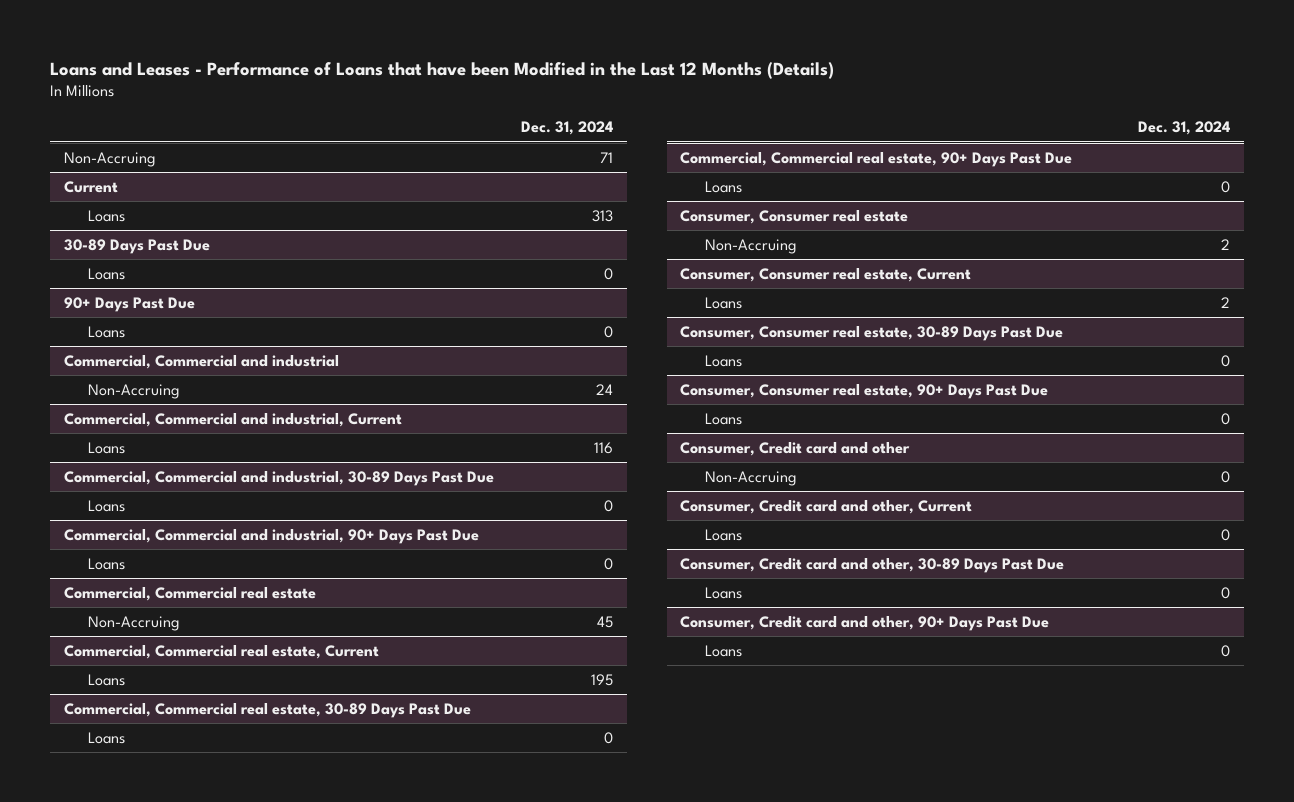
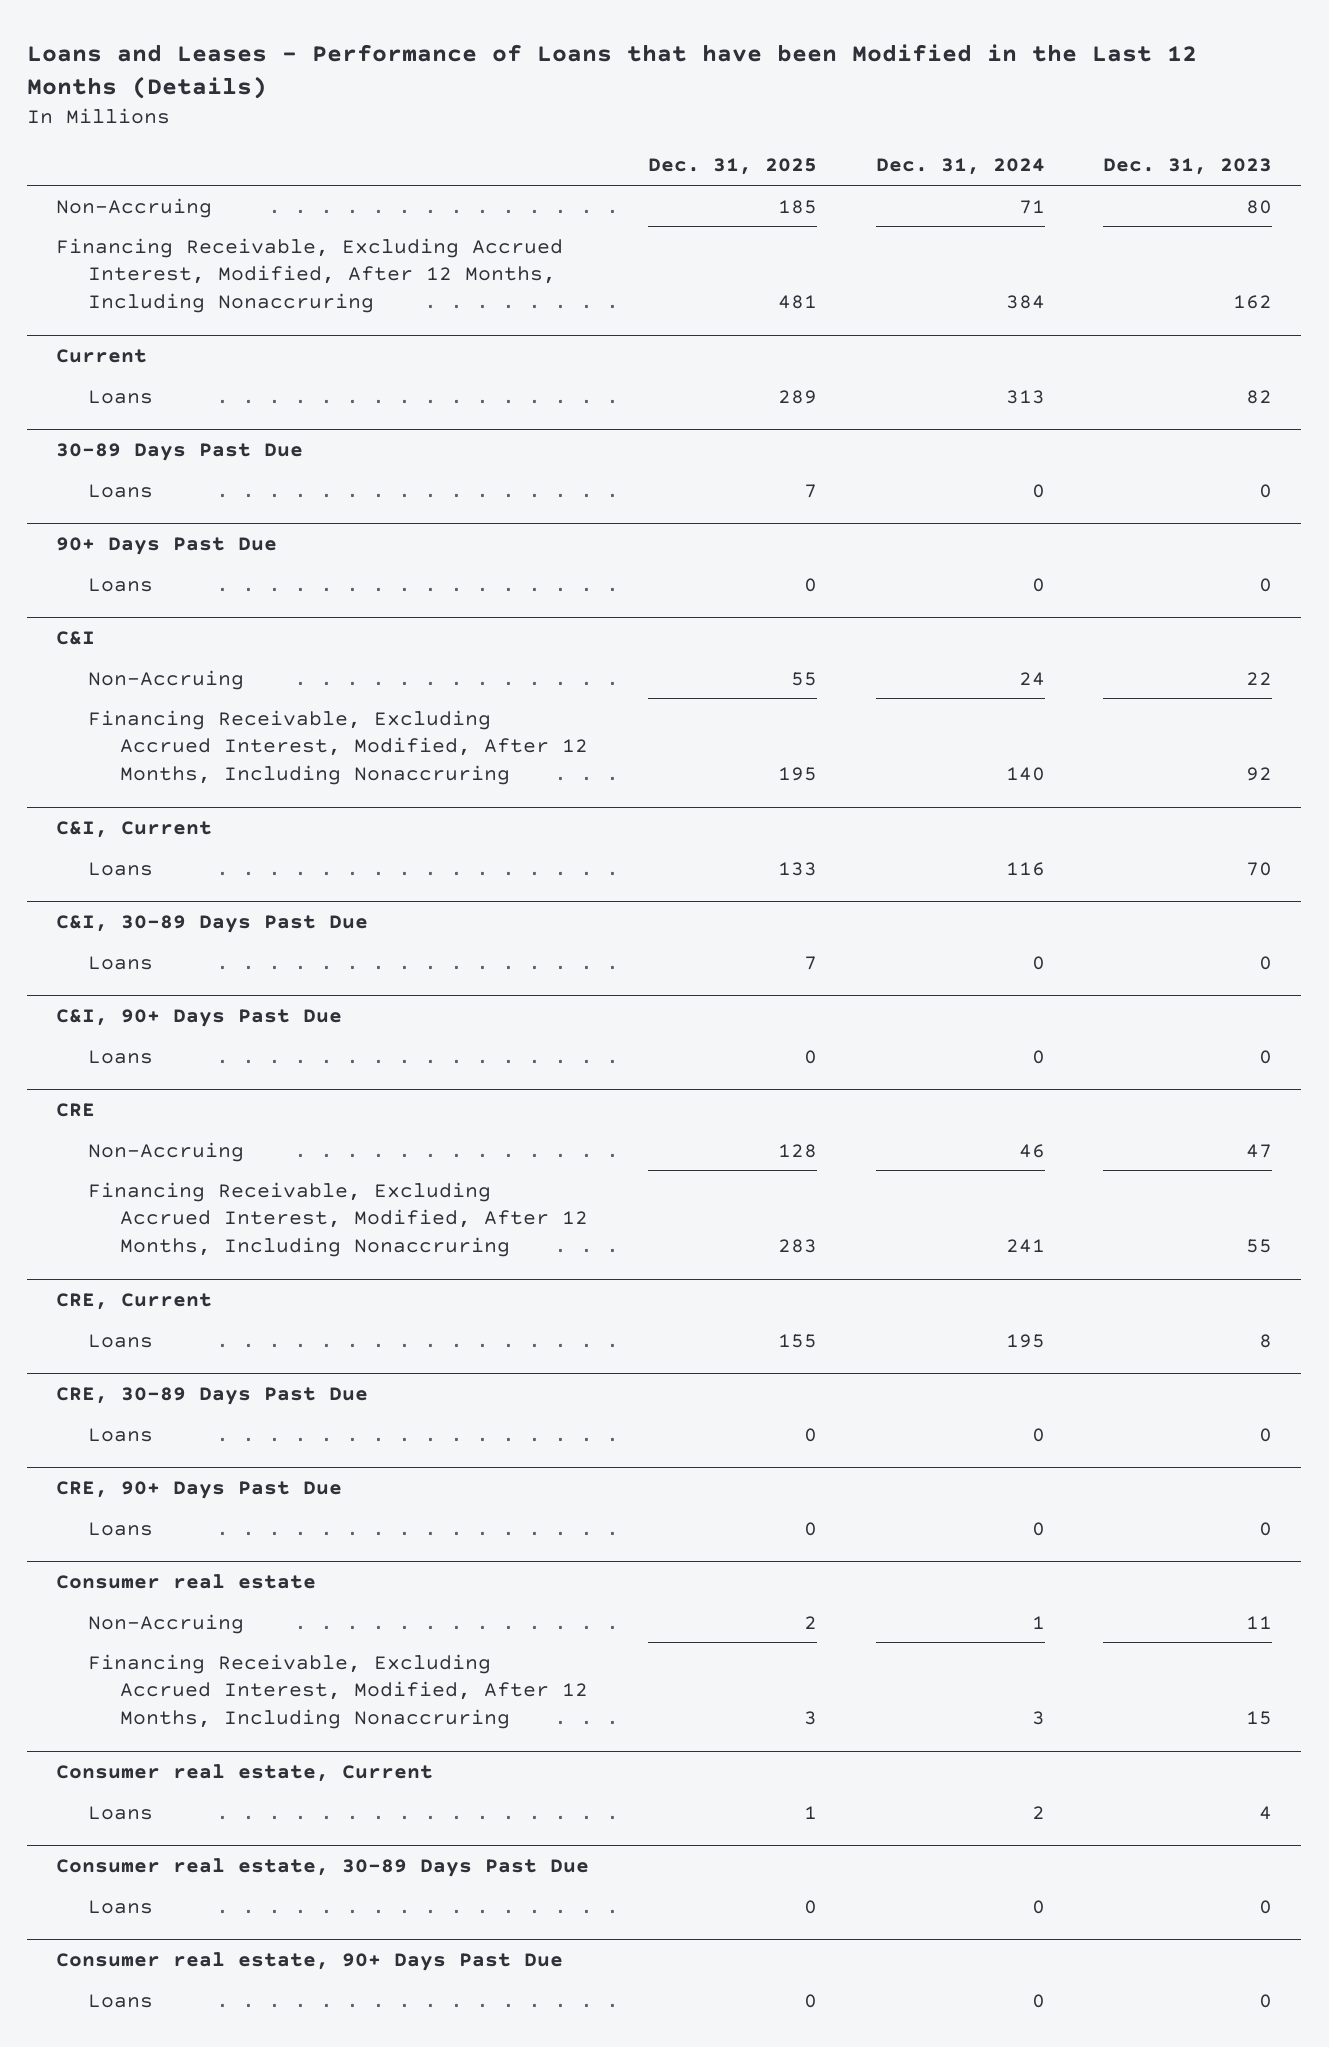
- | Dec. 31, 2024
+ | Dec. 31, 2025 | Dec. 31, 2024 | Dec. 31, 2023
+ Financing Receivable, Excluding Accrued Interest, Modified, After 12 Months, Including Nonaccruring | 481 | 384 | 162
- Commercial, Commercial and industrial
+ C&I
- Commercial, Commercial and industrial, Current
+ Financing Receivable, Excluding Accrued Interest, Modified, After 12 Months, Including Nonaccruring | 195 | 140 | 92
+ C&I, Current
- Commercial, Commercial and industrial, 30-89 Days Past Due
+ C&I, 30-89 Days Past Due
- Commercial, Commercial and industrial, 90+ Days Past Due
+ C&I, 90+ Days Past Due
- Commercial, Commercial real estate
- Non-Accruing | 45
- Commercial, Commercial real estate, Current
+ CRE
+ Non-Accruing | 128 | 46 | 47
+ Financing Receivable, Excluding Accrued Interest, Modified, After 12 Months, Including Nonaccruring | 283 | 241 | 55
+ CRE, Current
- Commercial, Commercial real estate, 30-89 Days Past Due
+ CRE, 30-89 Days Past Due
- Commercial, Commercial real estate, 90+ Days Past Due
+ CRE, 90+ Days Past Due
- Consumer, Consumer real estate
- Non-Accruing | 2
- Consumer, Consumer real estate, Current
+ Consumer real estate
+ Non-Accruing | 2 | 1 | 11
+ Financing Receivable, Excluding Accrued Interest, Modified, After 12 Months, Including Nonaccruring | 3 | 3 | 15
+ Consumer real estate, Current
- Consumer, Consumer real estate, 30-89 Days Past Due
- Loans | 0
- Consumer, Consumer real estate, 90+ Days Past Due
- Loans | 0
- Consumer, Credit card and other
- Non-Accruing | 0
- Consumer, Credit card and other, Current
- Loans | 0
- Consumer, Credit card and other, 30-89 Days Past Due
+ Consumer real estate, 30-89 Days Past Due
- Consumer, Credit card and other, 90+ Days Past Due
+ Consumer real estate, 90+ Days Past Due

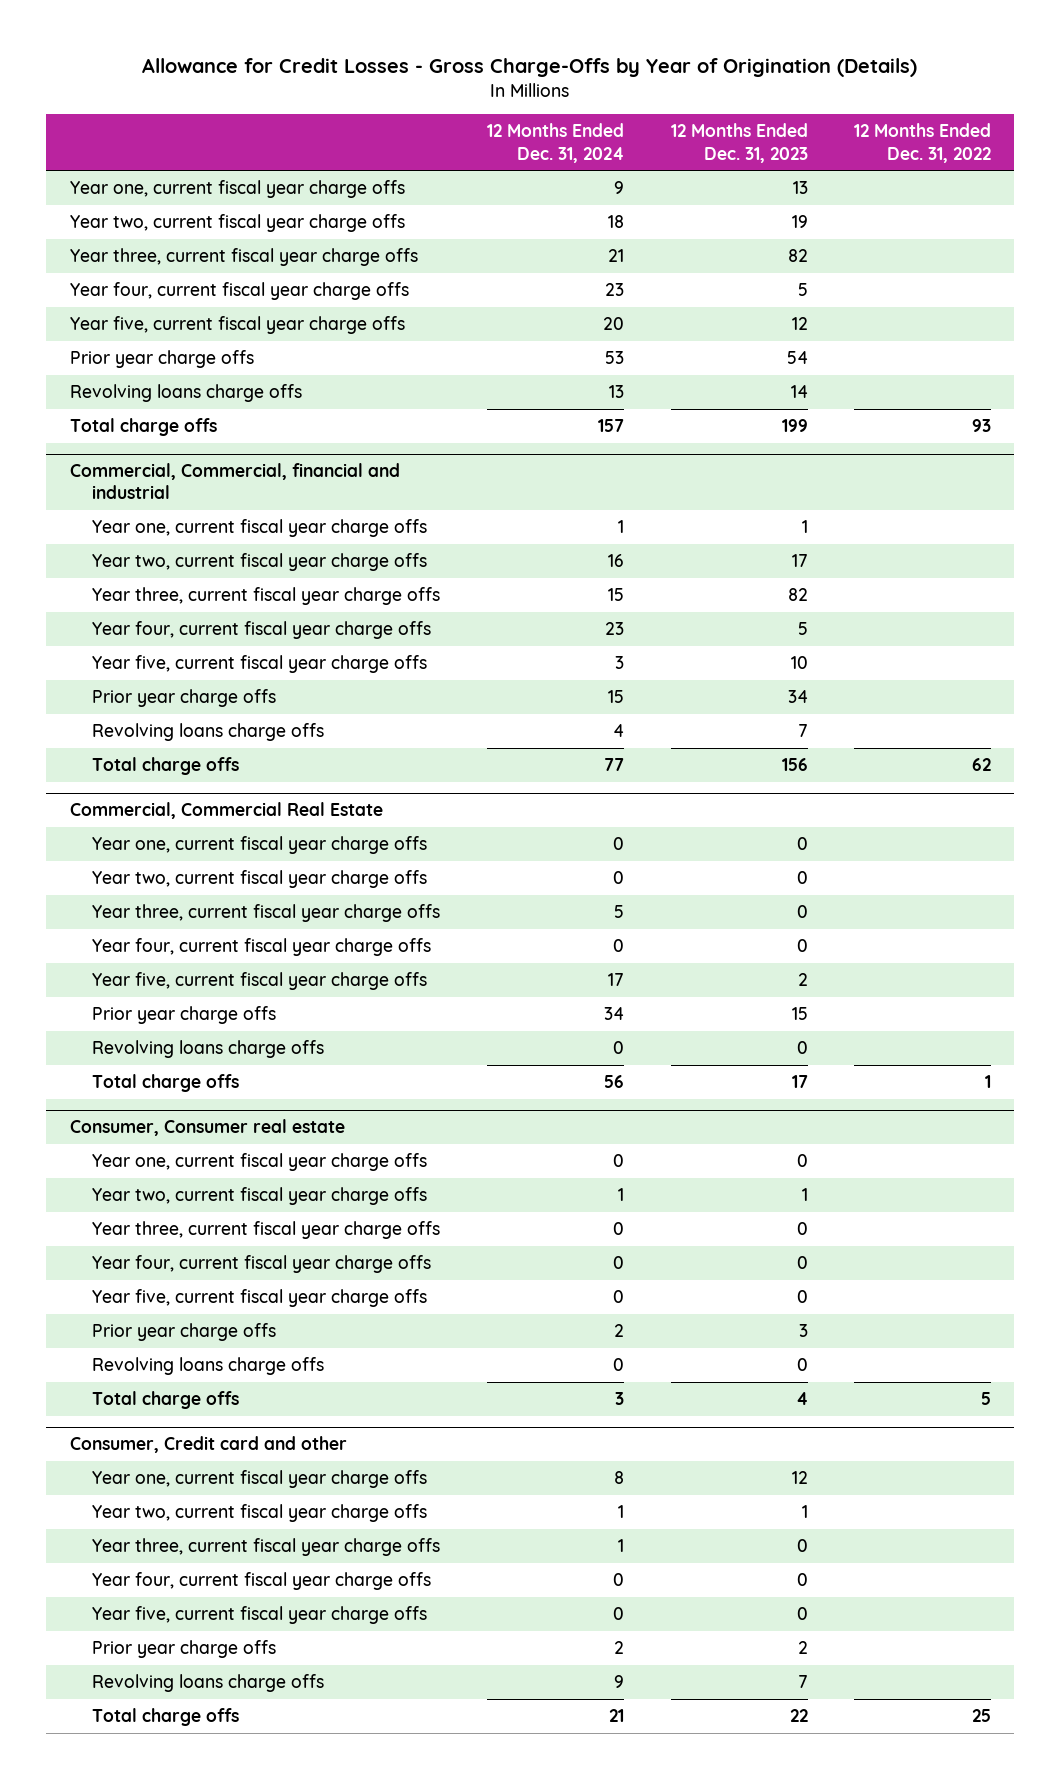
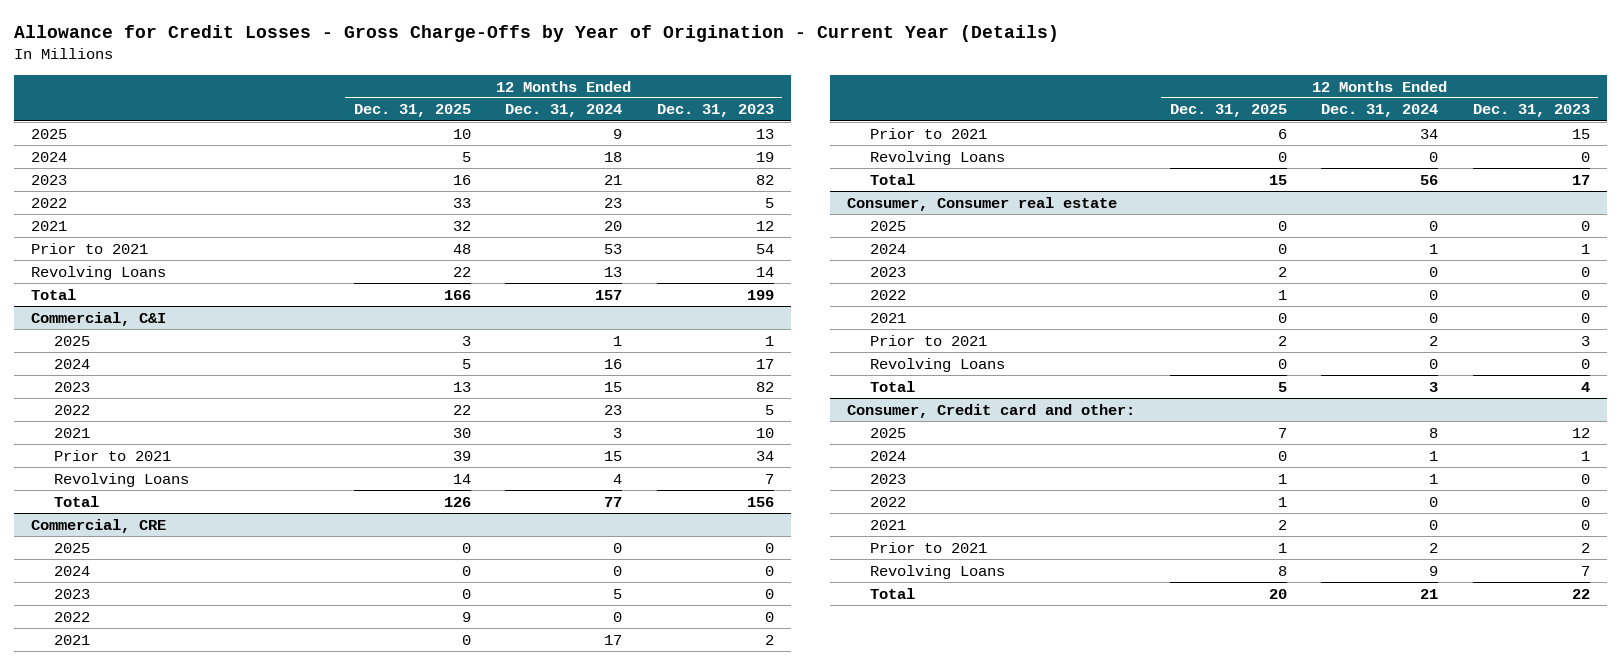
- Allowance for Credit Losses - Gross Charge-Offs by Year of Origination (Details)
+ Allowance for Credit Losses - Gross Charge-Offs by Year of Origination - Current Year (Details)
- | 12 Months Ended Dec. 31, 2024 | 12 Months Ended Dec. 31, 2023 | 12 Months Ended Dec. 31, 2022
+ | 12 Months Ended Dec. 31, 2025 | 12 Months Ended Dec. 31, 2024 | 12 Months Ended Dec. 31, 2023
- Year one, current fiscal year charge offs | 9 | 13 |
- Year two, current fiscal year charge offs | 18 | 19 |
- Year three, current fiscal year charge offs | 21 | 82 |
- Year four, current fiscal year charge offs | 23 | 5 |
- Year five, current fiscal year charge offs | 20 | 12 |
- Prior year charge offs | 53 | 54 |
- Revolving loans charge offs | 13 | 14 |
- Total charge offs | 157 | 199 | 93
- Commercial, Commercial, financial and industrial
- Year one, current fiscal year charge offs | 1 | 1 |
- Year two, current fiscal year charge offs | 16 | 17 |
- Year three, current fiscal year charge offs | 15 | 82 |
- Year four, current fiscal year charge offs | 23 | 5 |
- Year five, current fiscal year charge offs | 3 | 10 |
- Prior year charge offs | 15 | 34 |
- Revolving loans charge offs | 4 | 7 |
- Total charge offs | 77 | 156 | 62
- Commercial, Commercial Real Estate
- Year one, current fiscal year charge offs | 0 | 0 |
- Year two, current fiscal year charge offs | 0 | 0 |
- Year three, current fiscal year charge offs | 5 | 0 |
- Year four, current fiscal year charge offs | 0 | 0 |
- Year five, current fiscal year charge offs | 17 | 2 |
- Prior year charge offs | 34 | 15 |
- Revolving loans charge offs | 0 | 0 |
- Total charge offs | 56 | 17 | 1
+ 2025 | 10 | 9 | 13
+ 2024 | 5 | 18 | 19
+ 2023 | 16 | 21 | 82
+ 2022 | 33 | 23 | 5
+ 2021 | 32 | 20 | 12
+ Prior to 2021 | 48 | 53 | 54
+ Revolving Loans | 22 | 13 | 14
+ Total | 166 | 157 | 199
+ Commercial, C&I
+ 2025 | 3 | 1 | 1
+ 2024 | 5 | 16 | 17
+ 2023 | 13 | 15 | 82
+ 2022 | 22 | 23 | 5
+ 2021 | 30 | 3 | 10
+ Prior to 2021 | 39 | 15 | 34
+ Revolving Loans | 14 | 4 | 7
+ Total | 126 | 77 | 156
+ Commercial, CRE
+ 2025 | 0 | 0 | 0
+ 2024 | 0 | 0 | 0
+ 2023 | 0 | 5 | 0
+ 2022 | 9 | 0 | 0
+ 2021 | 0 | 17 | 2
+ Prior to 2021 | 6 | 34 | 15
+ Revolving Loans | 0 | 0 | 0
+ Total | 15 | 56 | 17
@ Consumer, Consumer real estate
- Year one, current fiscal year charge offs | 0 | 0 |
- Year two, current fiscal year charge offs | 1 | 1 |
- Year three, current fiscal year charge offs | 0 | 0 |
- Year four, current fiscal year charge offs | 0 | 0 |
- Year five, current fiscal year charge offs | 0 | 0 |
- Prior year charge offs | 2 | 3 |
- Revolving loans charge offs | 0 | 0 |
- Total charge offs | 3 | 4 | 5
- Consumer, Credit card and other
- Year one, current fiscal year charge offs | 8 | 12 |
- Year two, current fiscal year charge offs | 1 | 1 |
- Year three, current fiscal year charge offs | 1 | 0 |
- Year four, current fiscal year charge offs | 0 | 0 |
- Year five, current fiscal year charge offs | 0 | 0 |
- Prior year charge offs | 2 | 2 |
- Revolving loans charge offs | 9 | 7 |
- Total charge offs | 21 | 22 | 25
@ Consumer, Consumer real estate
+ 2025 | 0 | 0 | 0
+ 2024 | 0 | 1 | 1
+ 2023 | 2 | 0 | 0
+ 2022 | 1 | 0 | 0
+ 2021 | 0 | 0 | 0
+ Prior to 2021 | 2 | 2 | 3
+ Revolving Loans | 0 | 0 | 0
+ Total | 5 | 3 | 4
+ Consumer, Credit card and other:
+ 2025 | 7 | 8 | 12
+ 2024 | 0 | 1 | 1
+ 2023 | 1 | 1 | 0
+ 2022 | 1 | 0 | 0
+ 2021 | 2 | 0 | 0
+ Prior to 2021 | 1 | 2 | 2
+ Revolving Loans | 8 | 9 | 7
+ Total | 20 | 21 | 22

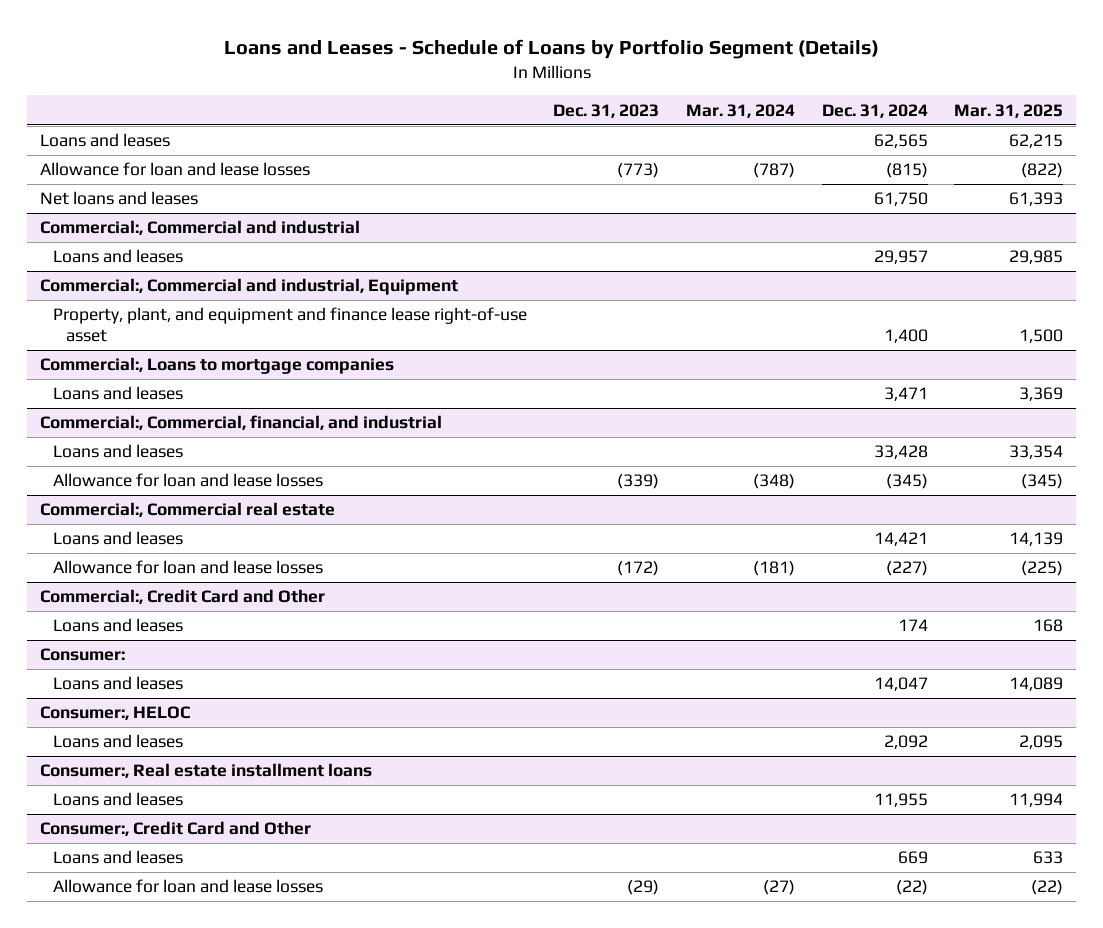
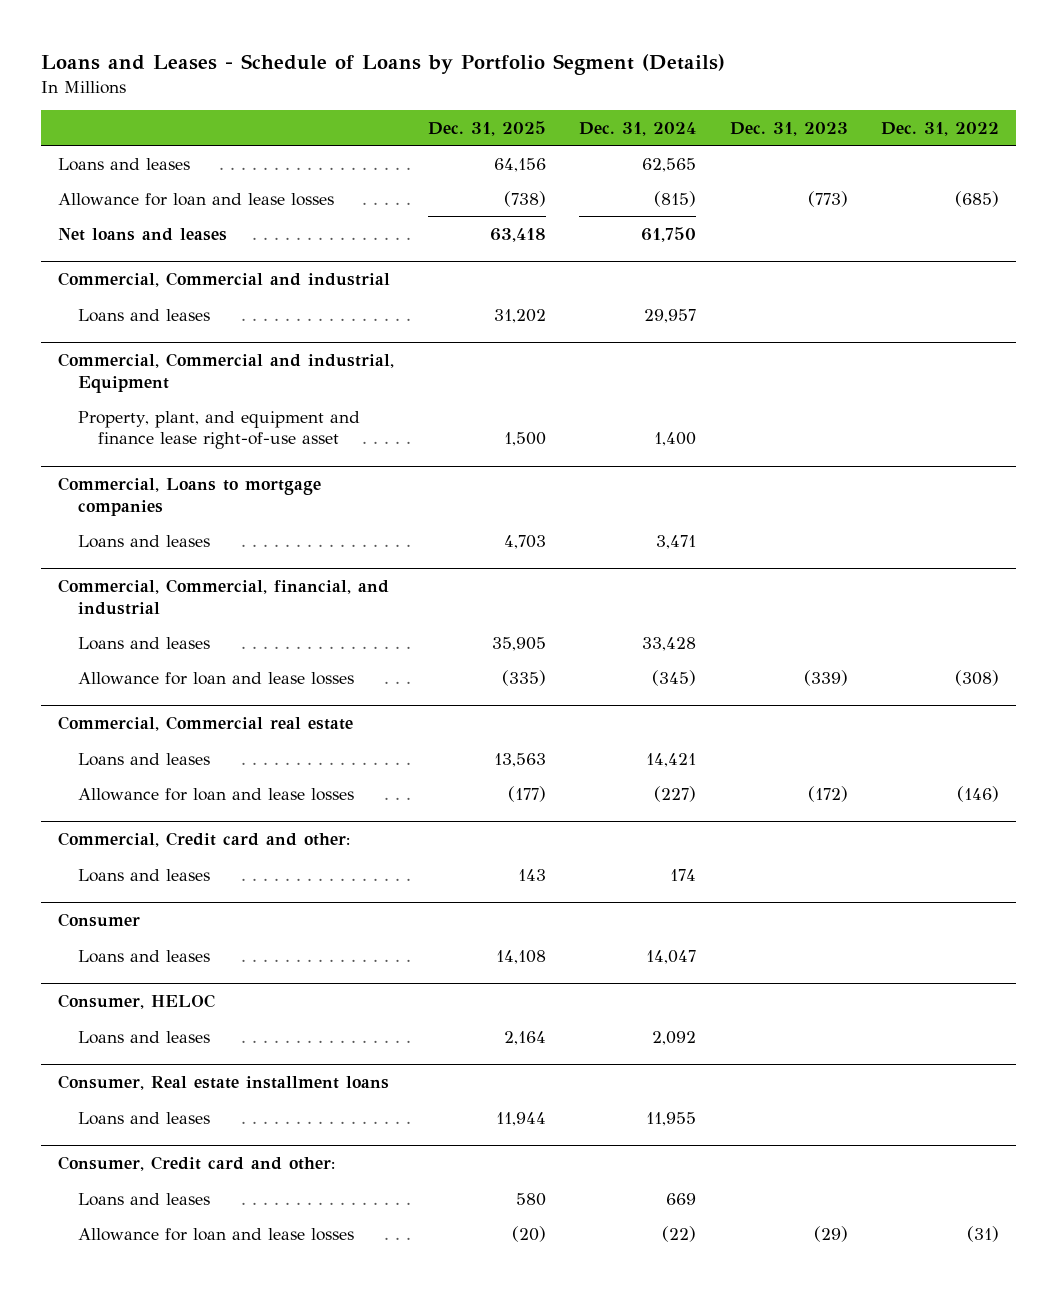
- | Dec. 31, 2023 | Mar. 31, 2024 | Dec. 31, 2024 | Mar. 31, 2025
+ | Dec. 31, 2025 | Dec. 31, 2024 | Dec. 31, 2023 | Dec. 31, 2022
- Commercial:, Commercial and industrial
+ Commercial, Commercial and industrial
- Commercial:, Commercial and industrial, Equipment
+ Commercial, Commercial and industrial, Equipment
- Commercial:, Loans to mortgage companies
+ Commercial, Loans to mortgage companies
- Commercial:, Commercial, financial, and industrial
+ Commercial, Commercial, financial, and industrial
- Commercial:, Commercial real estate
+ Commercial, Commercial real estate
- Commercial:, Credit Card and Other
+ Commercial, Credit card and other:
- Consumer:
+ Consumer
- Consumer:, HELOC
+ Consumer, HELOC
- Consumer:, Real estate installment loans
+ Consumer, Real estate installment loans
- Consumer:, Credit Card and Other
+ Consumer, Credit card and other:

